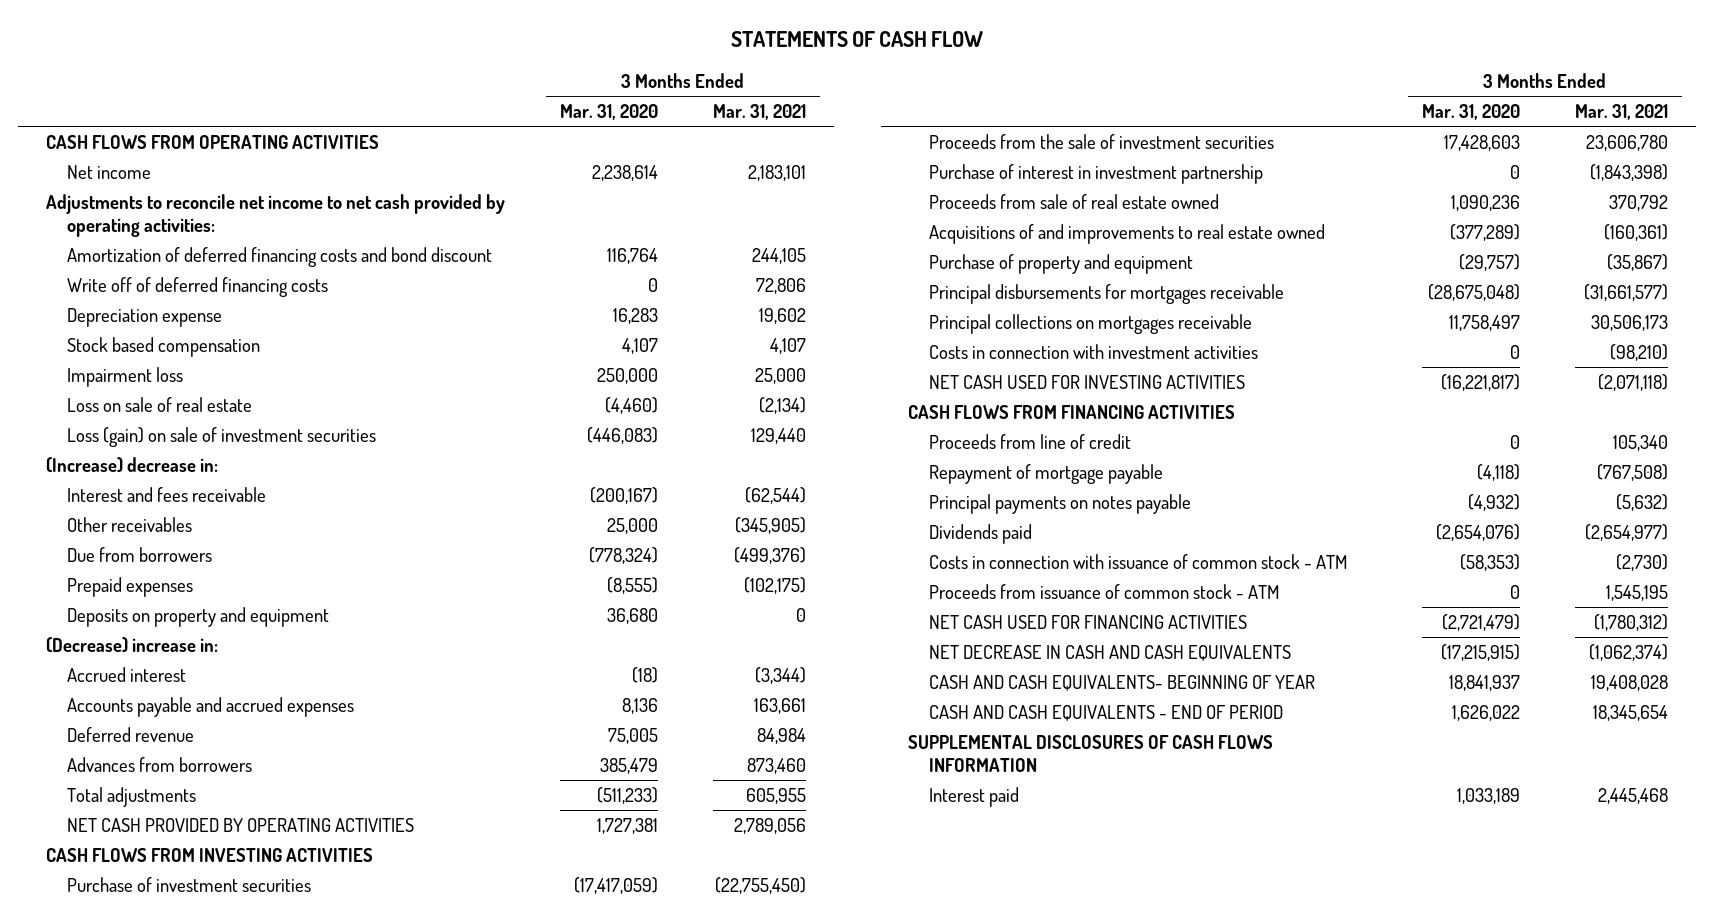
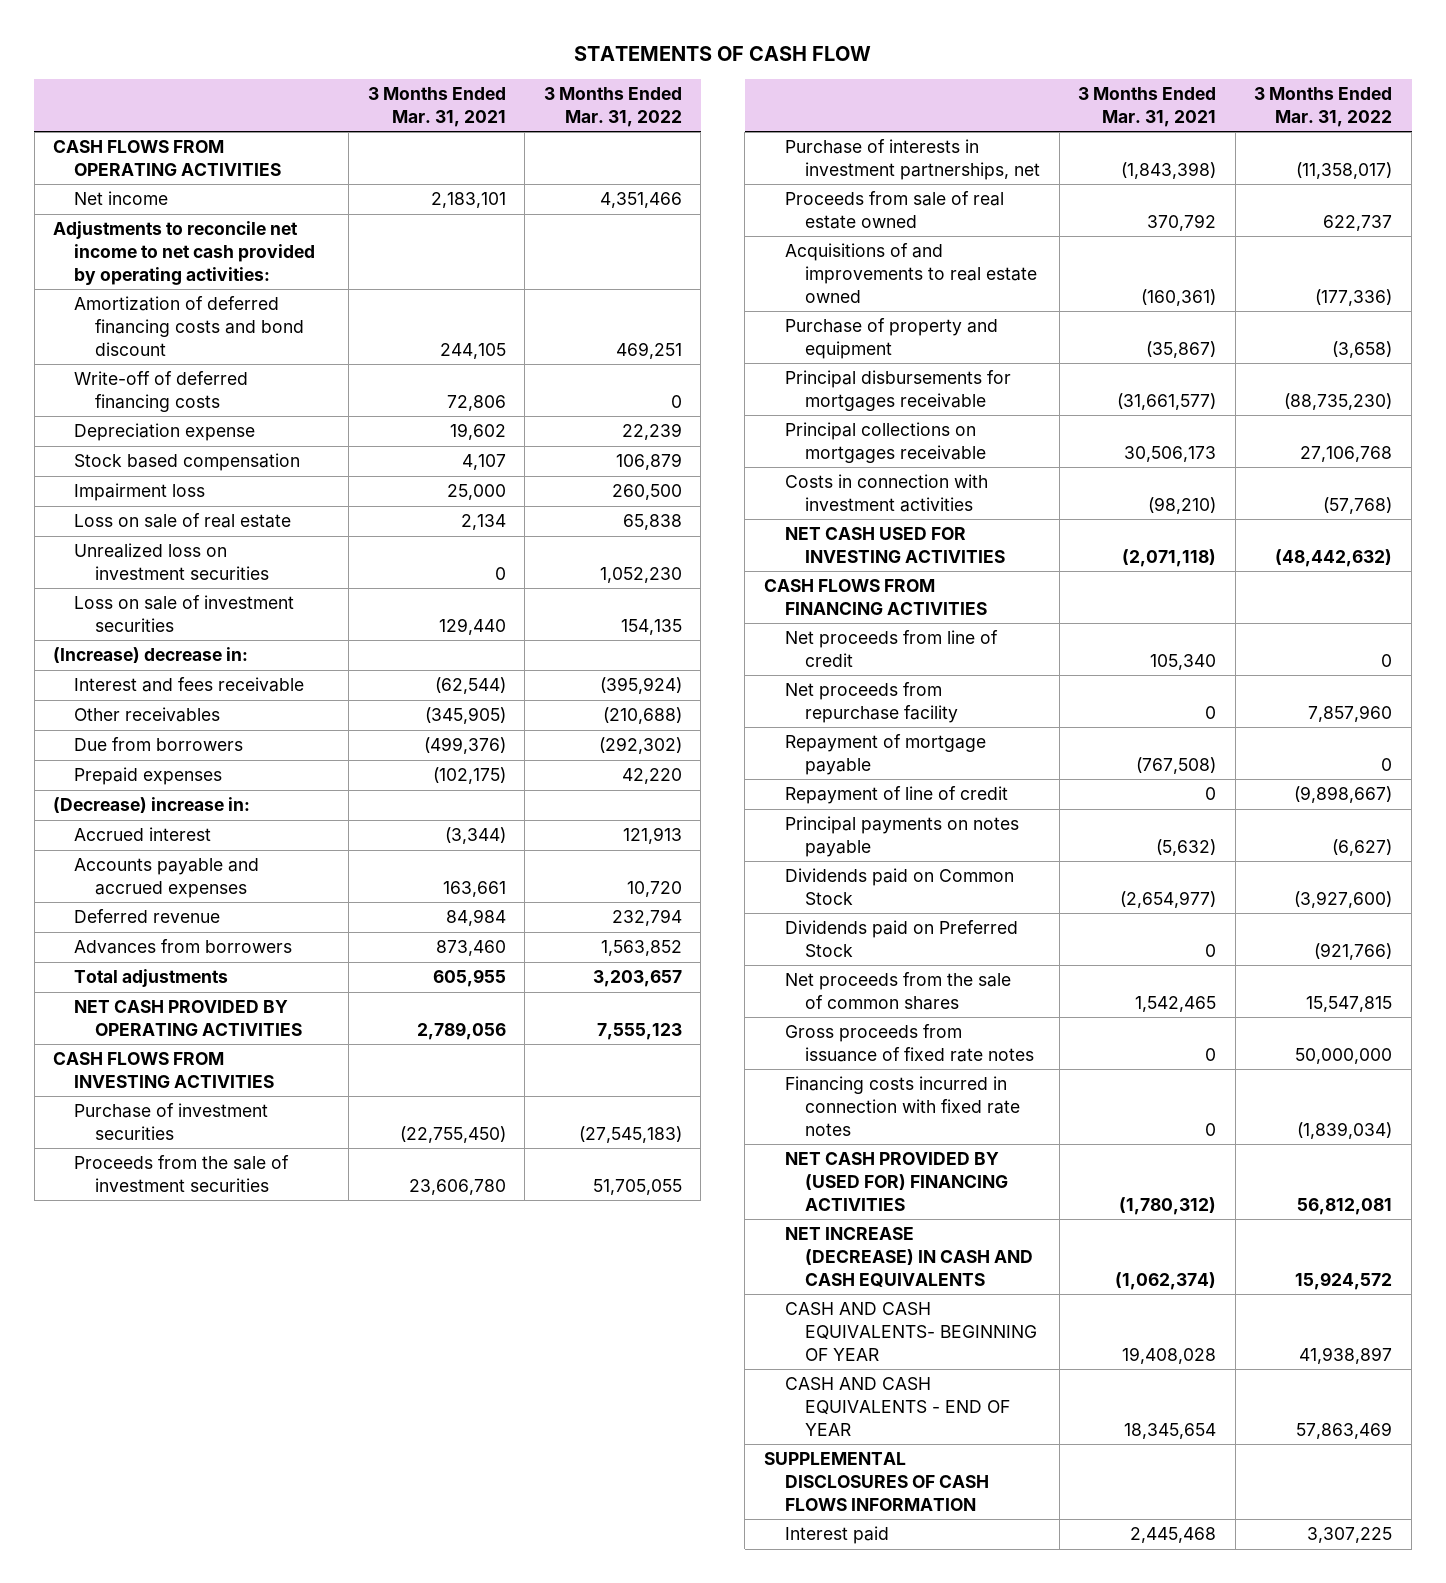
- | 3 Months Ended Mar. 31, 2020 | 3 Months Ended Mar. 31, 2021
+ | 3 Months Ended Mar. 31, 2021 | 3 Months Ended Mar. 31, 2022
- Write off of deferred financing costs | 0 | 72,806
+ Write-off of deferred financing costs | 72,806 | 0
- Loss on sale of real estate | (4,460) | (2,134)
- Loss (gain) on sale of investment securities | (446,083) | 129,440
+ Loss on sale of real estate | 2,134 | 65,838
+ Unrealized loss on investment securities | 0 | 1,052,230
+ Loss on sale of investment securities | 129,440 | 154,135
- Deposits on property and equipment | 36,680 | 0
- Purchase of interest in investment partnership | 0 | (1,843,398)
+ Purchase of interests in investment partnerships, net | (1,843,398) | (11,358,017)
- Proceeds from line of credit | 0 | 105,340
+ Net proceeds from line of credit | 105,340 | 0
+ Net proceeds from repurchase facility | 0 | 7,857,960
+ Repayment of line of credit | 0 | (9,898,667)
- Dividends paid | (2,654,076) | (2,654,977)
- Costs in connection with issuance of common stock - ATM | (58,353) | (2,730)
- Proceeds from issuance of common stock - ATM | 0 | 1,545,195
- NET CASH USED FOR FINANCING ACTIVITIES | (2,721,479) | (1,780,312)
- NET DECREASE IN CASH AND CASH EQUIVALENTS | (17,215,915) | (1,062,374)
+ Dividends paid on Common Stock | (2,654,977) | (3,927,600)
+ Dividends paid on Preferred Stock | 0 | (921,766)
+ Net proceeds from the sale of common shares | 1,542,465 | 15,547,815
+ Gross proceeds from issuance of fixed rate notes | 0 | 50,000,000
+ Financing costs incurred in connection with fixed rate notes | 0 | (1,839,034)
+ NET CASH PROVIDED BY (USED FOR) FINANCING ACTIVITIES | (1,780,312) | 56,812,081
+ NET INCREASE (DECREASE) IN CASH AND CASH EQUIVALENTS | (1,062,374) | 15,924,572
- CASH AND CASH EQUIVALENTS - END OF PERIOD | 1,626,022 | 18,345,654
+ CASH AND CASH EQUIVALENTS - END OF YEAR | 18,345,654 | 57,863,469

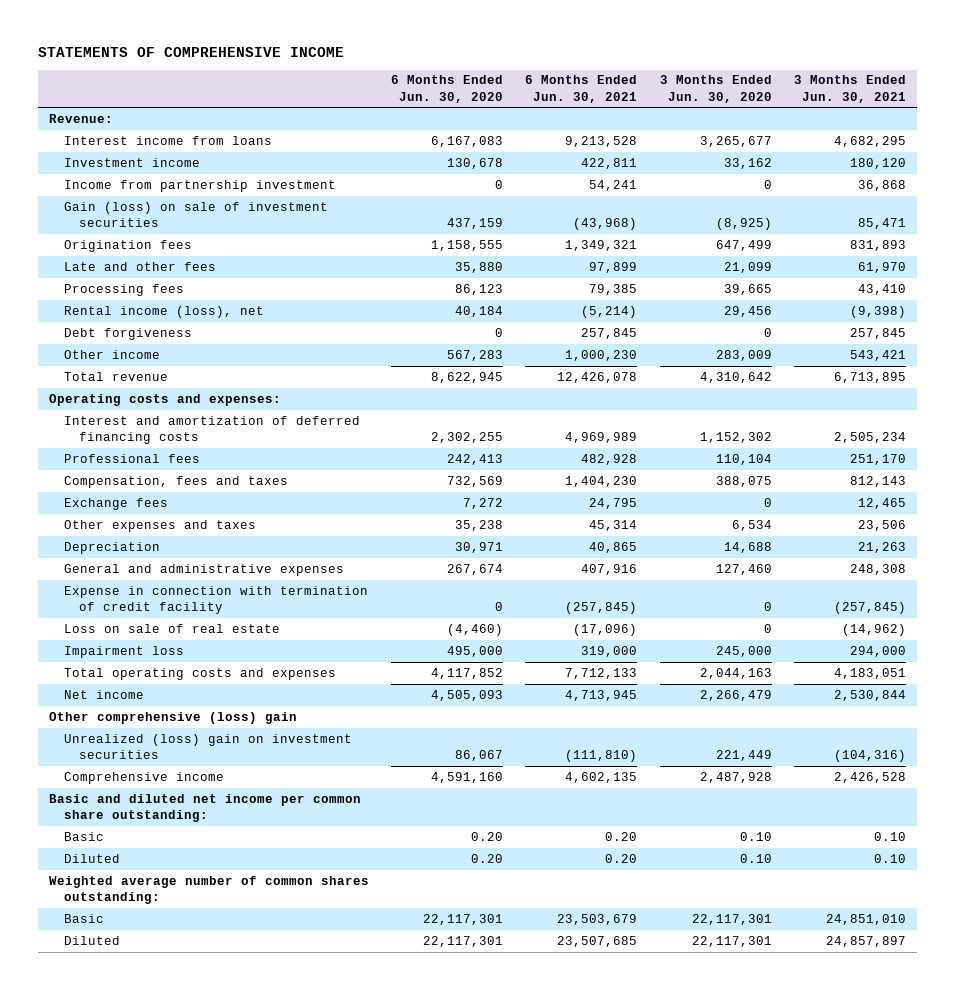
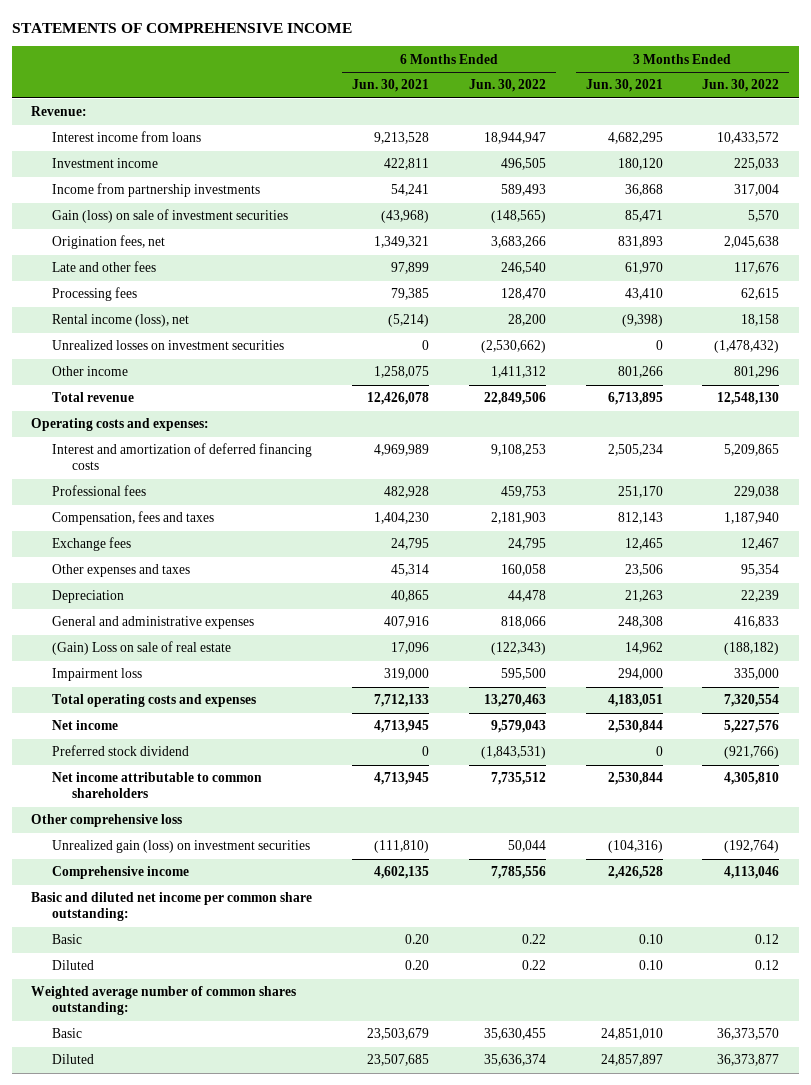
- | 6 Months Ended Jun. 30, 2020 | 6 Months Ended Jun. 30, 2021 | 3 Months Ended Jun. 30, 2020 | 3 Months Ended Jun. 30, 2021
+ | 6 Months Ended Jun. 30, 2021 | 6 Months Ended Jun. 30, 2022 | 3 Months Ended Jun. 30, 2021 | 3 Months Ended Jun. 30, 2022
- Income from partnership investment | 0 | 54,241 | 0 | 36,868
+ Income from partnership investments | 54,241 | 589,493 | 36,868 | 317,004
- Origination fees | 1,158,555 | 1,349,321 | 647,499 | 831,893
+ Origination fees, net | 1,349,321 | 3,683,266 | 831,893 | 2,045,638
- Debt forgiveness | 0 | 257,845 | 0 | 257,845
- Other income | 567,283 | 1,000,230 | 283,009 | 543,421
+ Unrealized losses on investment securities | 0 | (2,530,662) | 0 | (1,478,432)
+ Other income | 1,258,075 | 1,411,312 | 801,266 | 801,296
- Expense in connection with termination of credit facility | 0 | (257,845) | 0 | (257,845)
- Loss on sale of real estate | (4,460) | (17,096) | 0 | (14,962)
+ (Gain) Loss on sale of real estate | 17,096 | (122,343) | 14,962 | (188,182)
- Other comprehensive (loss) gain
- Unrealized (loss) gain on investment securities | 86,067 | (111,810) | 221,449 | (104,316)
+ Preferred stock dividend | 0 | (1,843,531) | 0 | (921,766)
+ Net income attributable to common shareholders | 4,713,945 | 7,735,512 | 2,530,844 | 4,305,810
+ Other comprehensive loss
+ Unrealized gain (loss) on investment securities | (111,810) | 50,044 | (104,316) | (192,764)

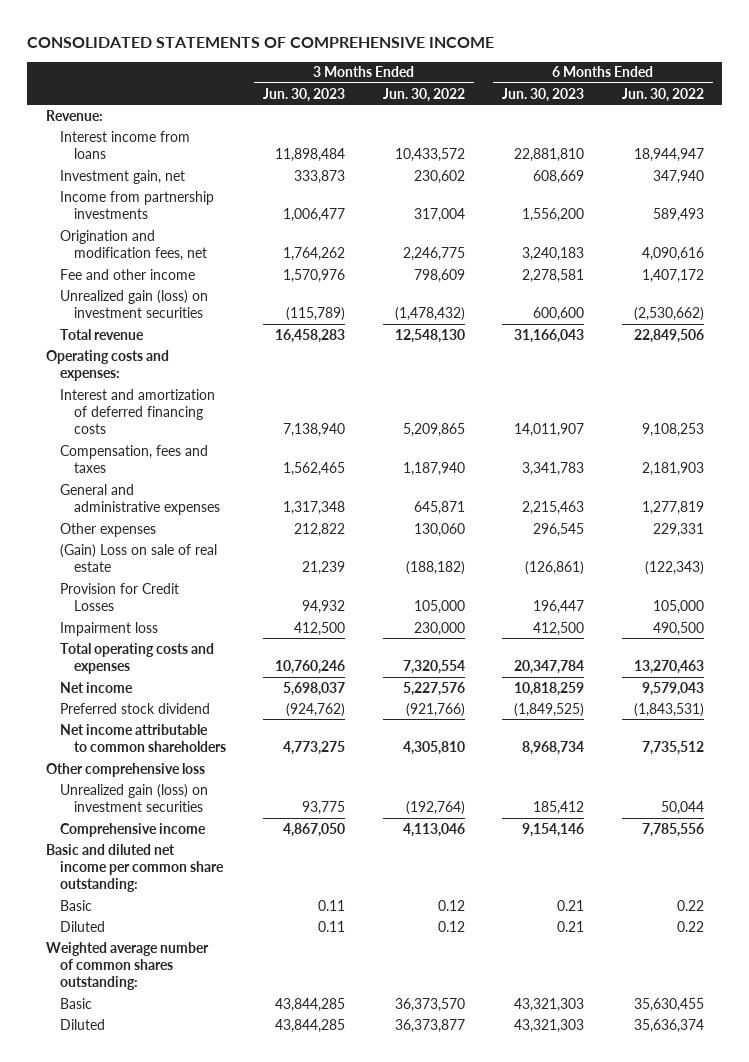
- STATEMENTS OF COMPREHENSIVE INCOME
+ CONSOLIDATED STATEMENTS OF COMPREHENSIVE INCOME
- | 6 Months Ended Jun. 30, 2021 | 6 Months Ended Jun. 30, 2022 | 3 Months Ended Jun. 30, 2021 | 3 Months Ended Jun. 30, 2022
+ | 3 Months Ended Jun. 30, 2023 | 3 Months Ended Jun. 30, 2022 | 6 Months Ended Jun. 30, 2023 | 6 Months Ended Jun. 30, 2022
- Investment income | 422,811 | 496,505 | 180,120 | 225,033
+ Investment gain, net | 333,873 | 230,602 | 608,669 | 347,940
- Gain (loss) on sale of investment securities | (43,968) | (148,565) | 85,471 | 5,570
- Origination fees, net | 1,349,321 | 3,683,266 | 831,893 | 2,045,638
- Late and other fees | 97,899 | 246,540 | 61,970 | 117,676
- Processing fees | 79,385 | 128,470 | 43,410 | 62,615
- Rental income (loss), net | (5,214) | 28,200 | (9,398) | 18,158
- Unrealized losses on investment securities | 0 | (2,530,662) | 0 | (1,478,432)
- Other income | 1,258,075 | 1,411,312 | 801,266 | 801,296
+ Origination and modification fees, net | 1,764,262 | 2,246,775 | 3,240,183 | 4,090,616
+ Fee and other income | 1,570,976 | 798,609 | 2,278,581 | 1,407,172
+ Unrealized gain (loss) on investment securities | (115,789) | (1,478,432) | 600,600 | (2,530,662)
- Professional fees | 482,928 | 459,753 | 251,170 | 229,038
- Exchange fees | 24,795 | 24,795 | 12,465 | 12,467
- Other expenses and taxes | 45,314 | 160,058 | 23,506 | 95,354
- Depreciation | 40,865 | 44,478 | 21,263 | 22,239
- General and administrative expenses | 407,916 | 818,066 | 248,308 | 416,833
+ General and administrative expenses | 1,317,348 | 645,871 | 2,215,463 | 1,277,819
+ Other expenses | 212,822 | 130,060 | 296,545 | 229,331
- Impairment loss | 319,000 | 595,500 | 294,000 | 335,000
+ Provision for Credit Losses | 94,932 | 105,000 | 196,447 | 105,000
+ Impairment loss | 412,500 | 230,000 | 412,500 | 490,500

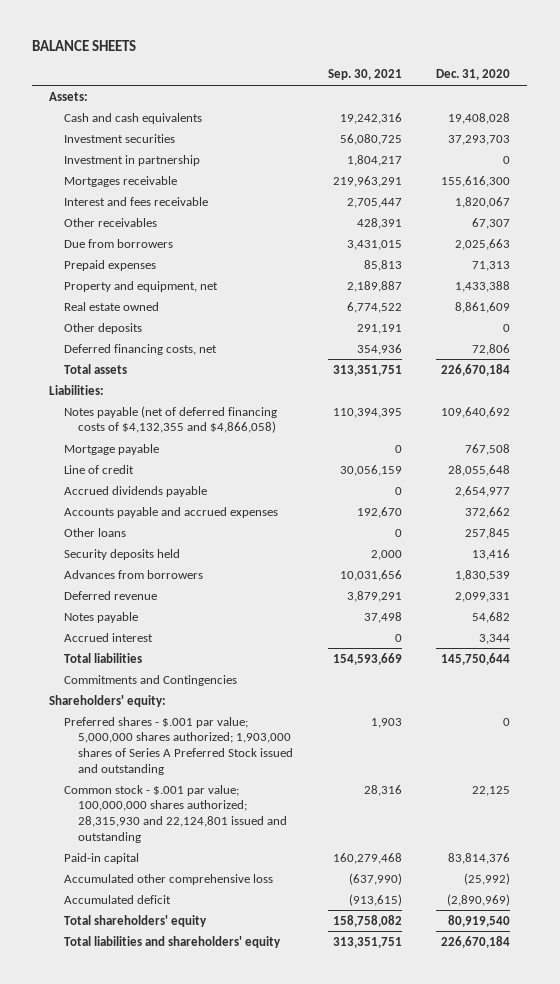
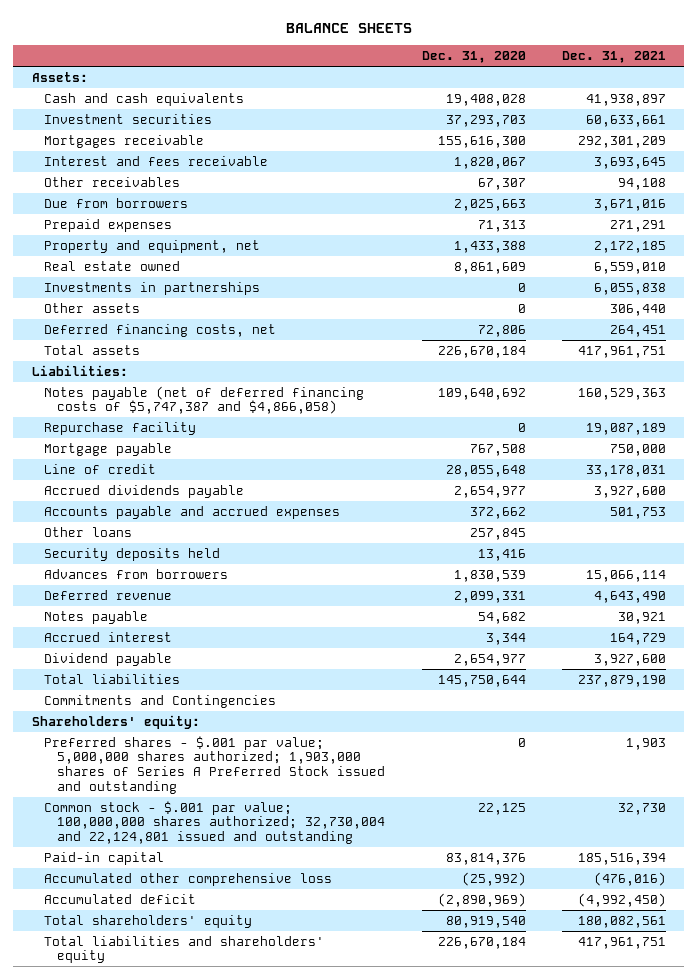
- | Sep. 30, 2021 | Dec. 31, 2020
+ | Dec. 31, 2020 | Dec. 31, 2021
- Investment in partnership | 1,804,217 | 0
- Other deposits | 291,191 | 0
+ Investments in partnerships | 0 | 6,055,838
+ Other assets | 0 | 306,440
- Notes payable (net of deferred financing costs of $4,132,355 and $4,866,058) | 110,394,395 | 109,640,692
+ Notes payable (net of deferred financing costs of $5,747,387 and $4,866,058) | 109,640,692 | 160,529,363
+ Repurchase facility | 0 | 19,087,189
+ Dividend payable | 2,654,977 | 3,927,600
- Common stock - $.001 par value; 100,000,000 shares authorized; 28,315,930 and 22,124,801 issued and outstanding | 28,316 | 22,125
+ Common stock - $.001 par value; 100,000,000 shares authorized; 32,730,004 and 22,124,801 issued and outstanding | 22,125 | 32,730

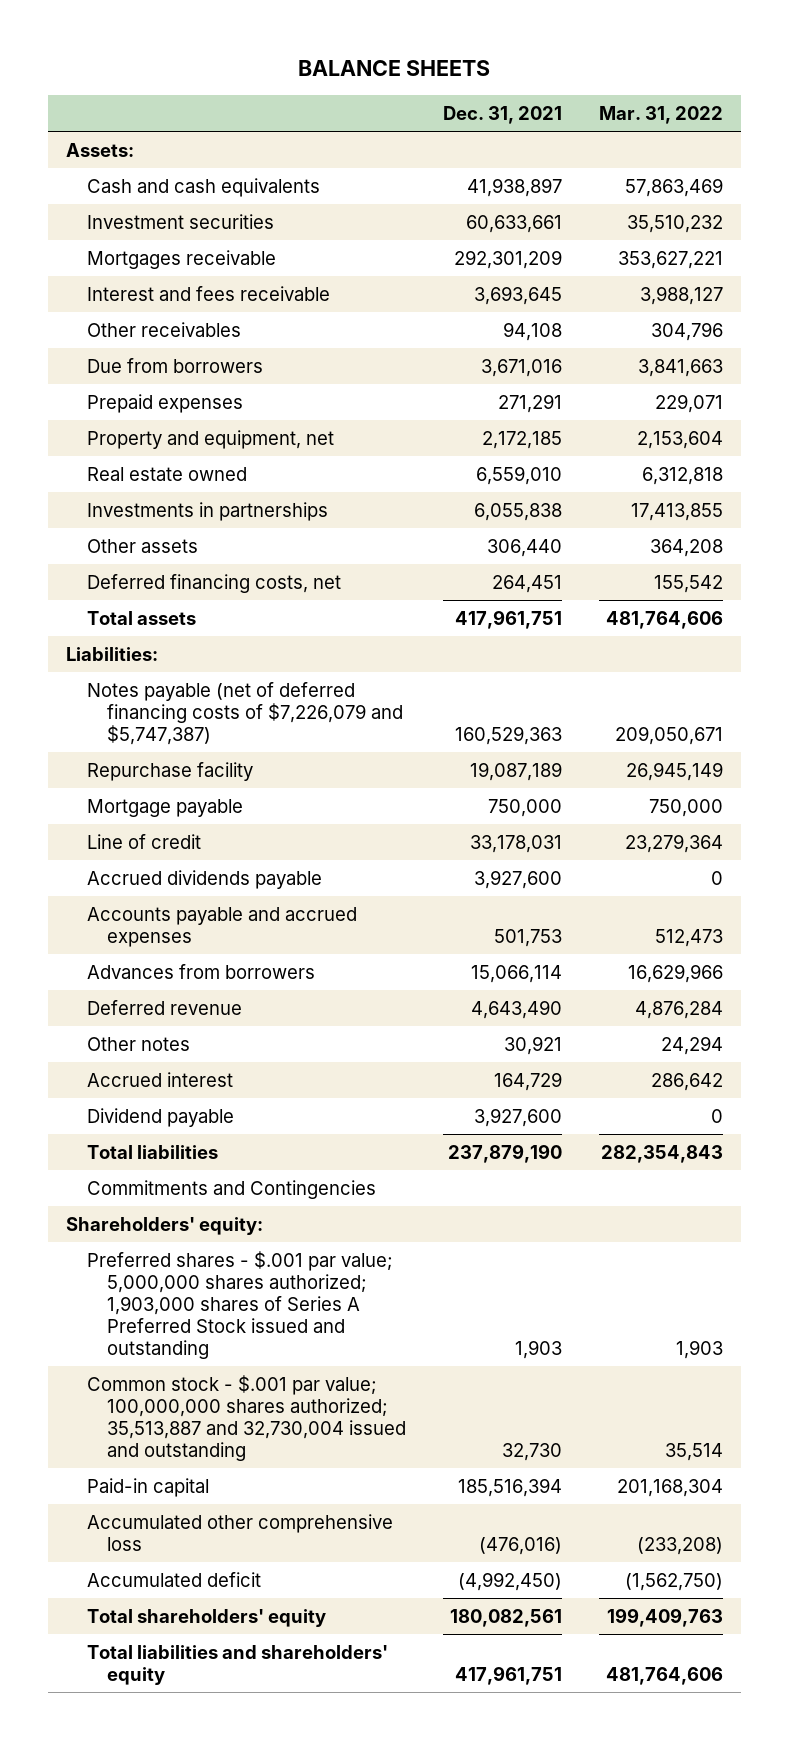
- | Dec. 31, 2020 | Dec. 31, 2021
+ | Dec. 31, 2021 | Mar. 31, 2022
- Notes payable (net of deferred financing costs of $5,747,387 and $4,866,058) | 109,640,692 | 160,529,363
+ Notes payable (net of deferred financing costs of $7,226,079 and $5,747,387) | 160,529,363 | 209,050,671
- Other loans | 257,845 |
- Security deposits held | 13,416 |
- Notes payable | 54,682 | 30,921
+ Other notes | 30,921 | 24,294
- Common stock - $.001 par value; 100,000,000 shares authorized; 32,730,004 and 22,124,801 issued and outstanding | 22,125 | 32,730
+ Common stock - $.001 par value; 100,000,000 shares authorized; 35,513,887 and 32,730,004 issued and outstanding | 32,730 | 35,514

